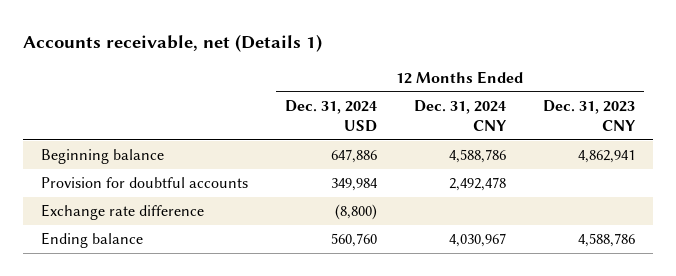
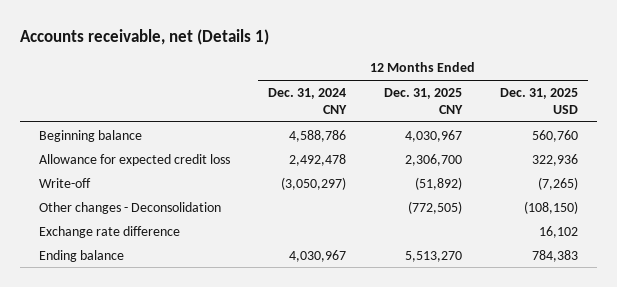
- | 12 Months Ended Dec. 31, 2024 USD | 12 Months Ended Dec. 31, 2024 CNY | 12 Months Ended Dec. 31, 2023 CNY
+ | 12 Months Ended Dec. 31, 2024 CNY | 12 Months Ended Dec. 31, 2025 CNY | 12 Months Ended Dec. 31, 2025 USD
- Provision for doubtful accounts | 349,984 | 2,492,478 |
+ Allowance for expected credit loss | 2,492,478 | 2,306,700 | 322,936
+ Write-off | (3,050,297) | (51,892) | (7,265)
+ Other changes - Deconsolidation | | (772,505) | (108,150)

